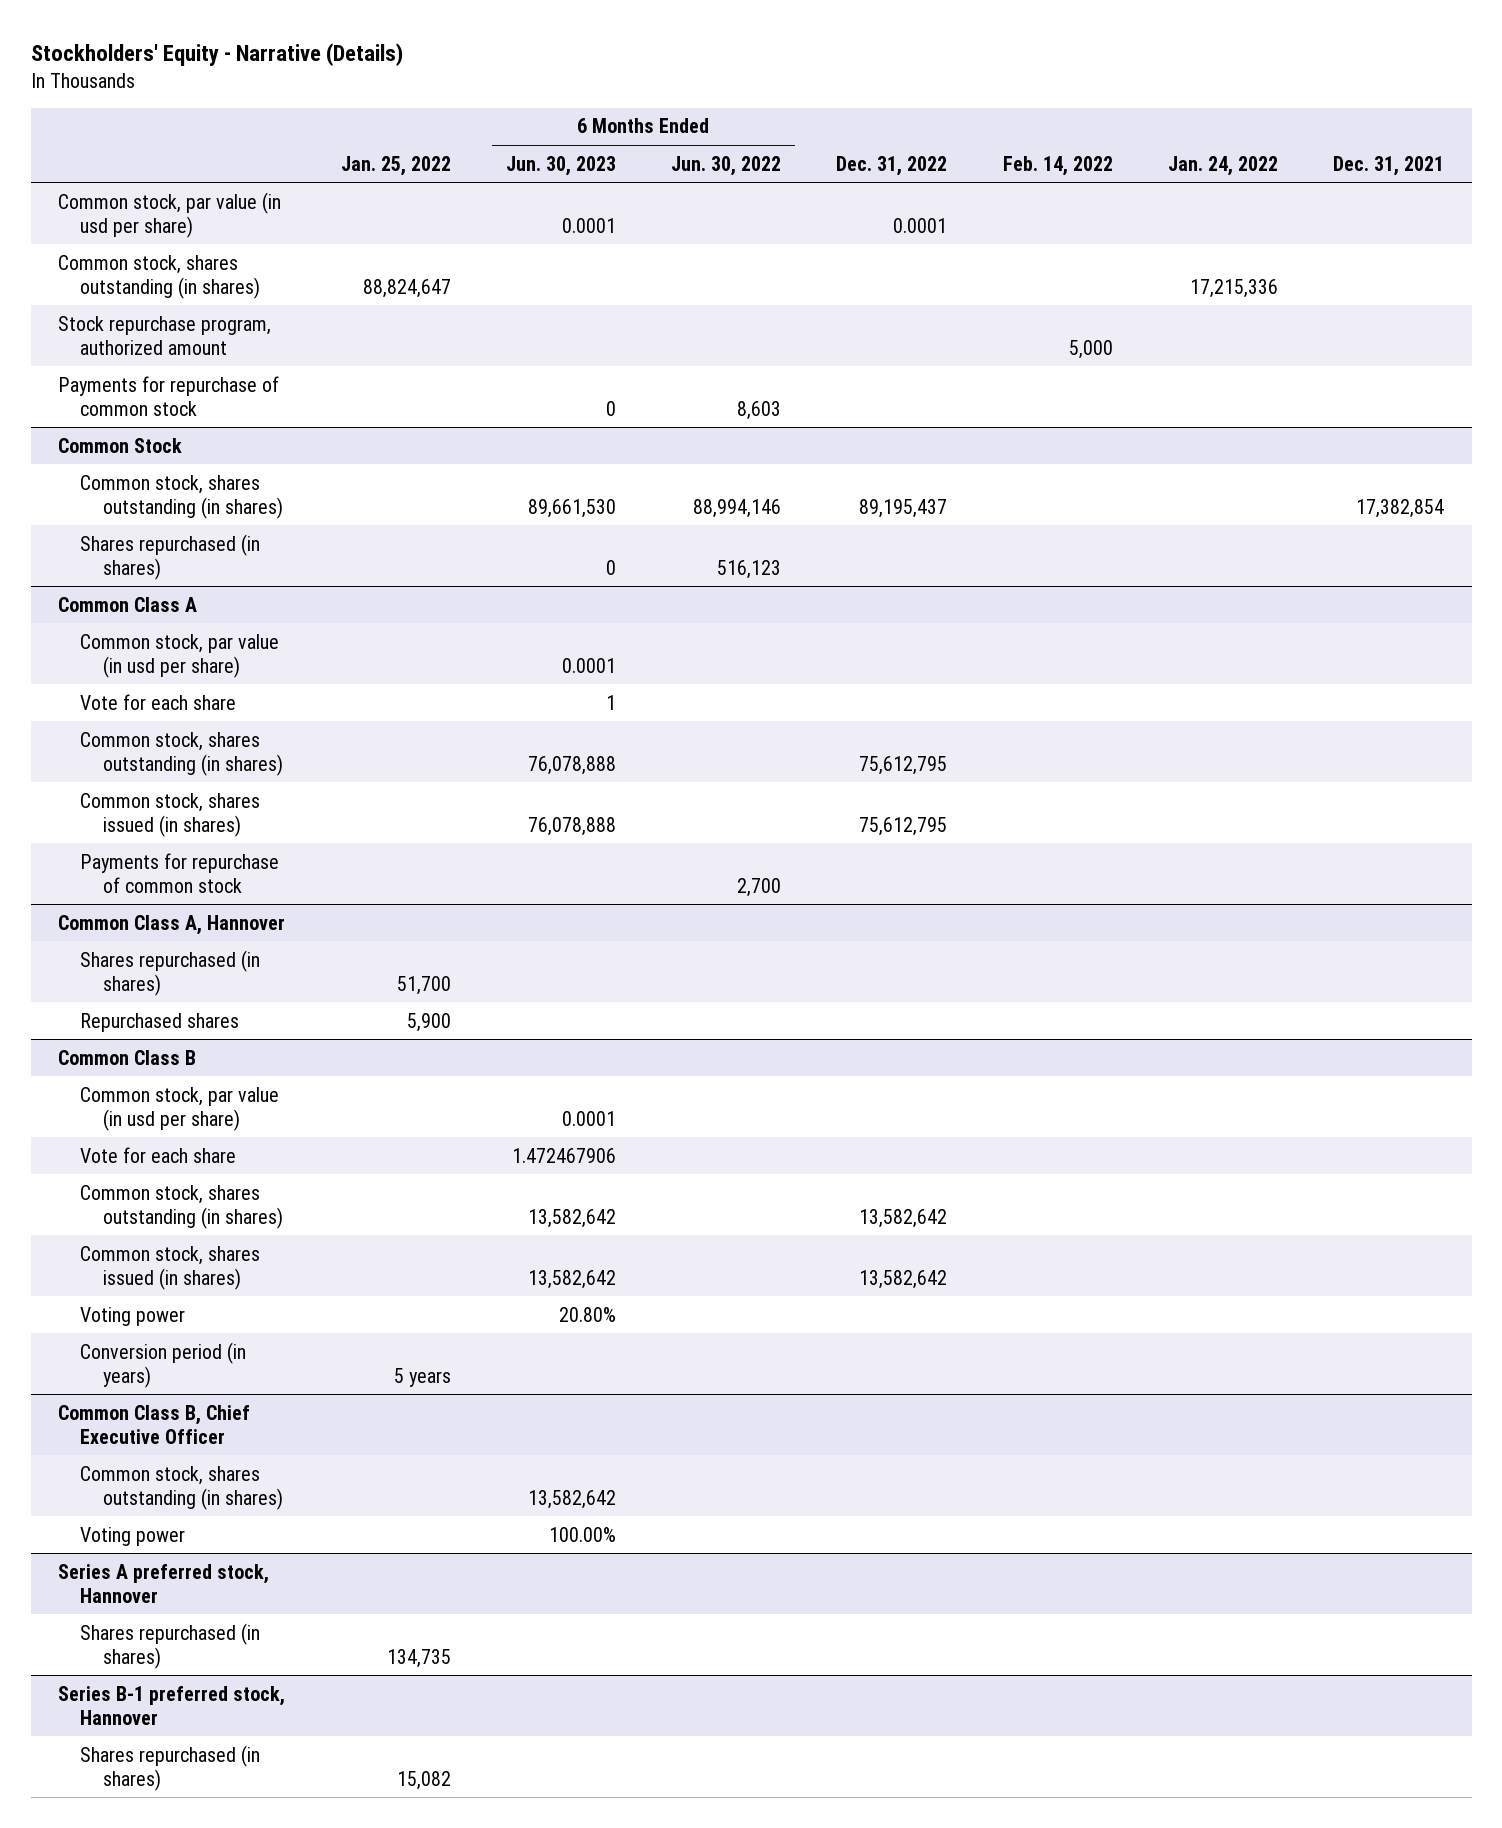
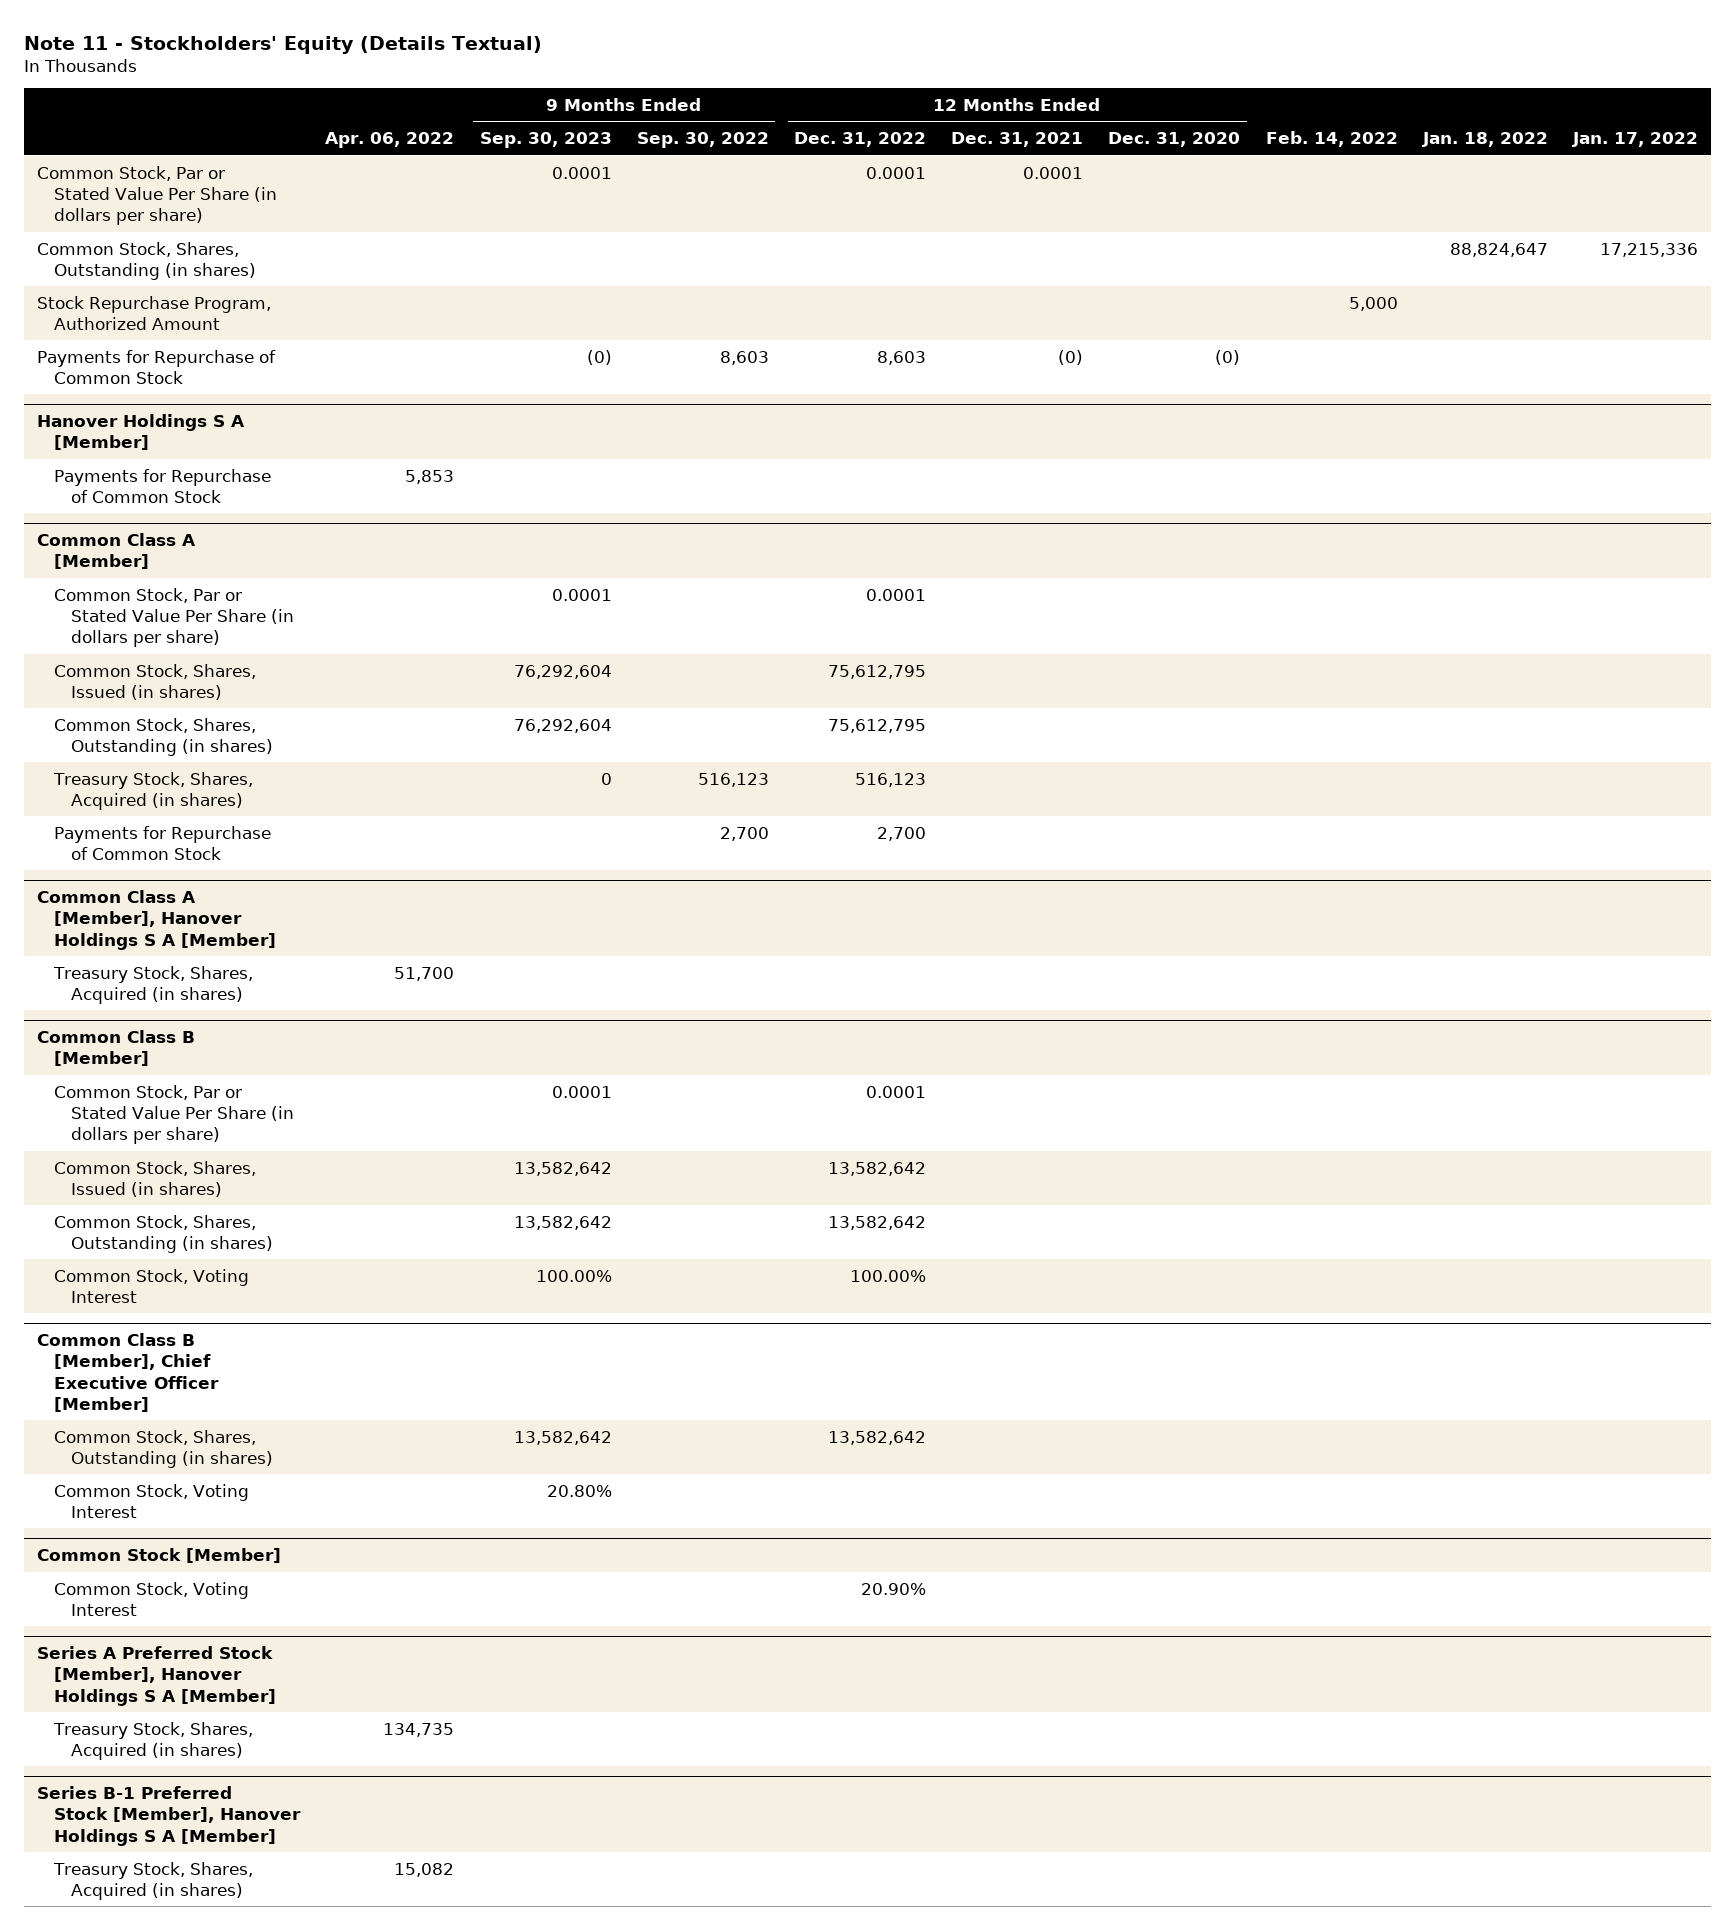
- Stockholders' Equity - Narrative (Details)
+ Note 11 - Stockholders' Equity (Details Textual)
- | Jan. 25, 2022 | 6 Months Ended Jun. 30, 2023 | 6 Months Ended Jun. 30, 2022 | Dec. 31, 2022 | Feb. 14, 2022 | Jan. 24, 2022 | Dec. 31, 2021
+ | Apr. 06, 2022 | 9 Months Ended Sep. 30, 2023 | 9 Months Ended Sep. 30, 2022 | 12 Months Ended Dec. 31, 2022 | 12 Months Ended Dec. 31, 2021 | 12 Months Ended Dec. 31, 2020 | Feb. 14, 2022 | Jan. 18, 2022 | Jan. 17, 2022
- Common stock, par value (in usd per share) | | 0.0001 | | 0.0001 | | |
- Common stock, shares outstanding (in shares) | 88,824,647 | | | | | 17,215,336 |
- Stock repurchase program, authorized amount | | | | | 5,000 | |
- Payments for repurchase of common stock | | 0 | 8,603 | | | |
- Common Stock
- Common stock, shares outstanding (in shares) | | 89,661,530 | 88,994,146 | 89,195,437 | | | 17,382,854
- Shares repurchased (in shares) | | 0 | 516,123 | | | |
- Common Class A
- Common stock, par value (in usd per share) | | 0.0001 | | | | |
- Vote for each share | | 1 | | | | |
- Common stock, shares outstanding (in shares) | | 76,078,888 | | 75,612,795 | | |
- Common stock, shares issued (in shares) | | 76,078,888 | | 75,612,795 | | |
- Payments for repurchase of common stock | | | 2,700 | | | |
- Common Class A, Hannover
- Shares repurchased (in shares) | 51,700 | | | | | |
- Repurchased shares | 5,900 | | | | | |
- Common Class B
- Common stock, par value (in usd per share) | | 0.0001 | | | | |
- Vote for each share | | 1.472467906 | | | | |
- Common stock, shares outstanding (in shares) | | 13,582,642 | | 13,582,642 | | |
- Common stock, shares issued (in shares) | | 13,582,642 | | 13,582,642 | | |
- Voting power | | 20.80% | | | | |
- Conversion period (in years) | 5 years | | | | | |
- Common Class B, Chief Executive Officer
- Common stock, shares outstanding (in shares) | | 13,582,642 | | | | |
- Voting power | | 100.00% | | | | |
- Series A preferred stock, Hannover
- Shares repurchased (in shares) | 134,735 | | | | | |
- Series B-1 preferred stock, Hannover
- Shares repurchased (in shares) | 15,082 | | | | | |
+ Common Stock, Par or Stated Value Per Share (in dollars per share) | | 0.0001 | | 0.0001 | 0.0001 | | | |
+ Common Stock, Shares, Outstanding (in shares) | | | | | | | | 88,824,647 | 17,215,336
+ Stock Repurchase Program, Authorized Amount | | | | | | | 5,000 | |
+ Payments for Repurchase of Common Stock | | (0) | 8,603 | 8,603 | (0) | (0) | | |
+ Hanover Holdings S A [Member]
+ Payments for Repurchase of Common Stock | 5,853 | | | | | | | |
+ Common Class A [Member]
+ Common Stock, Par or Stated Value Per Share (in dollars per share) | | 0.0001 | | 0.0001 | | | | |
+ Common Stock, Shares, Issued (in shares) | | 76,292,604 | | 75,612,795 | | | | |
+ Common Stock, Shares, Outstanding (in shares) | | 76,292,604 | | 75,612,795 | | | | |
+ Treasury Stock, Shares, Acquired (in shares) | | 0 | 516,123 | 516,123 | | | | |
+ Payments for Repurchase of Common Stock | | | 2,700 | 2,700 | | | | |
+ Common Class A [Member], Hanover Holdings S A [Member]
+ Treasury Stock, Shares, Acquired (in shares) | 51,700 | | | | | | | |
+ Common Class B [Member]
+ Common Stock, Par or Stated Value Per Share (in dollars per share) | | 0.0001 | | 0.0001 | | | | |
+ Common Stock, Shares, Issued (in shares) | | 13,582,642 | | 13,582,642 | | | | |
+ Common Stock, Shares, Outstanding (in shares) | | 13,582,642 | | 13,582,642 | | | | |
+ Common Stock, Voting Interest | | 100.00% | | 100.00% | | | | |
+ Common Class B [Member], Chief Executive Officer [Member]
+ Common Stock, Shares, Outstanding (in shares) | | 13,582,642 | | 13,582,642 | | | | |
+ Common Stock, Voting Interest | | 20.80% | | | | | | |
+ Common Stock [Member]
+ Common Stock, Voting Interest | | | | 20.90% | | | | |
+ Series A Preferred Stock [Member], Hanover Holdings S A [Member]
+ Treasury Stock, Shares, Acquired (in shares) | 134,735 | | | | | | | |
+ Series B-1 Preferred Stock [Member], Hanover Holdings S A [Member]
+ Treasury Stock, Shares, Acquired (in shares) | 15,082 | | | | | | | |

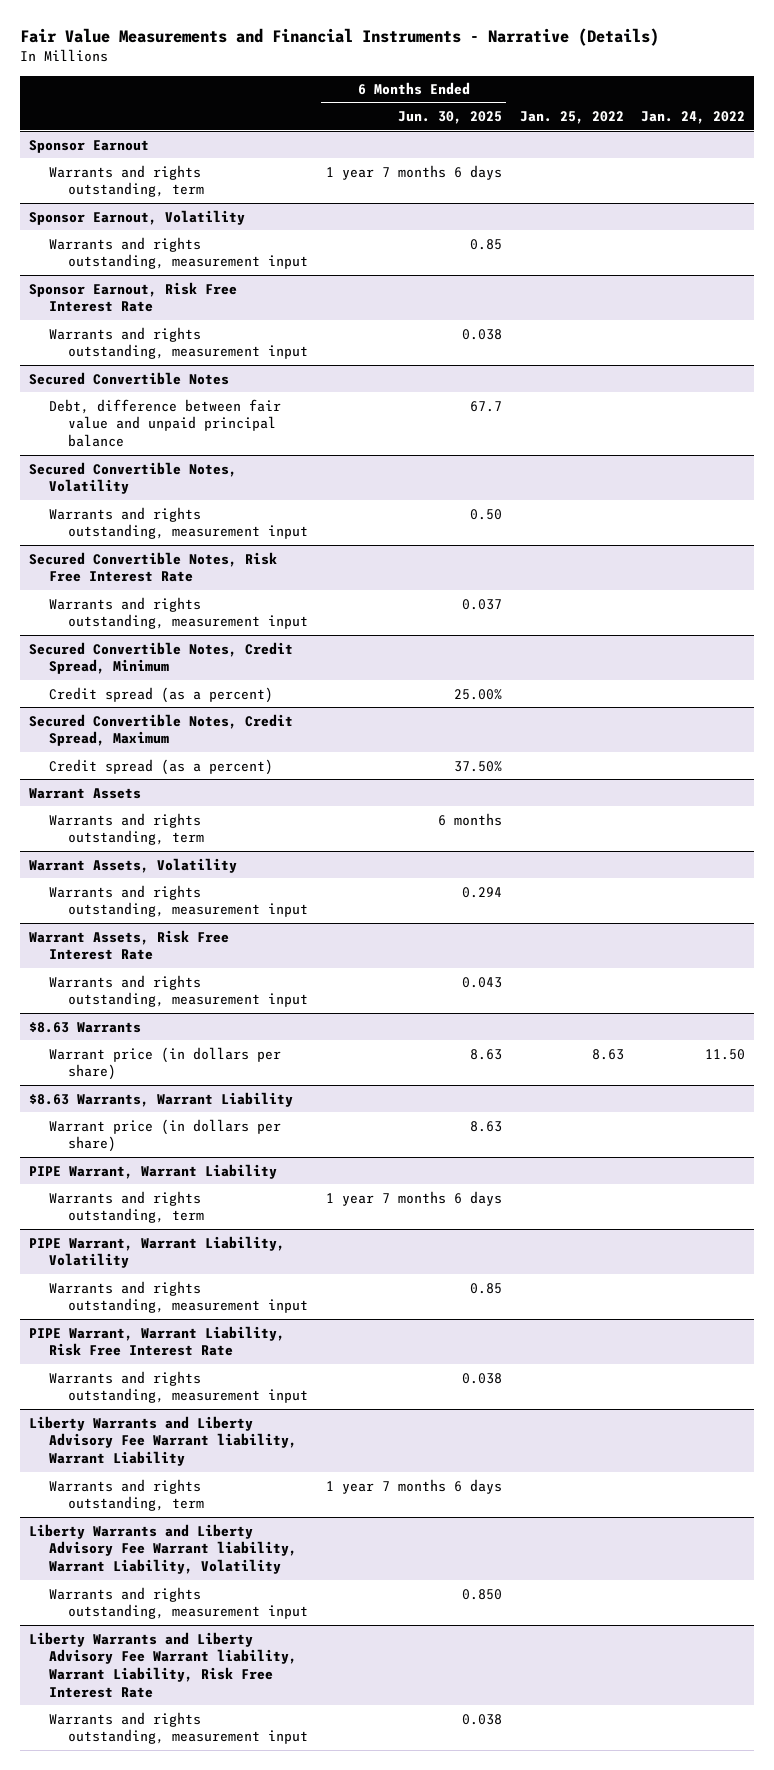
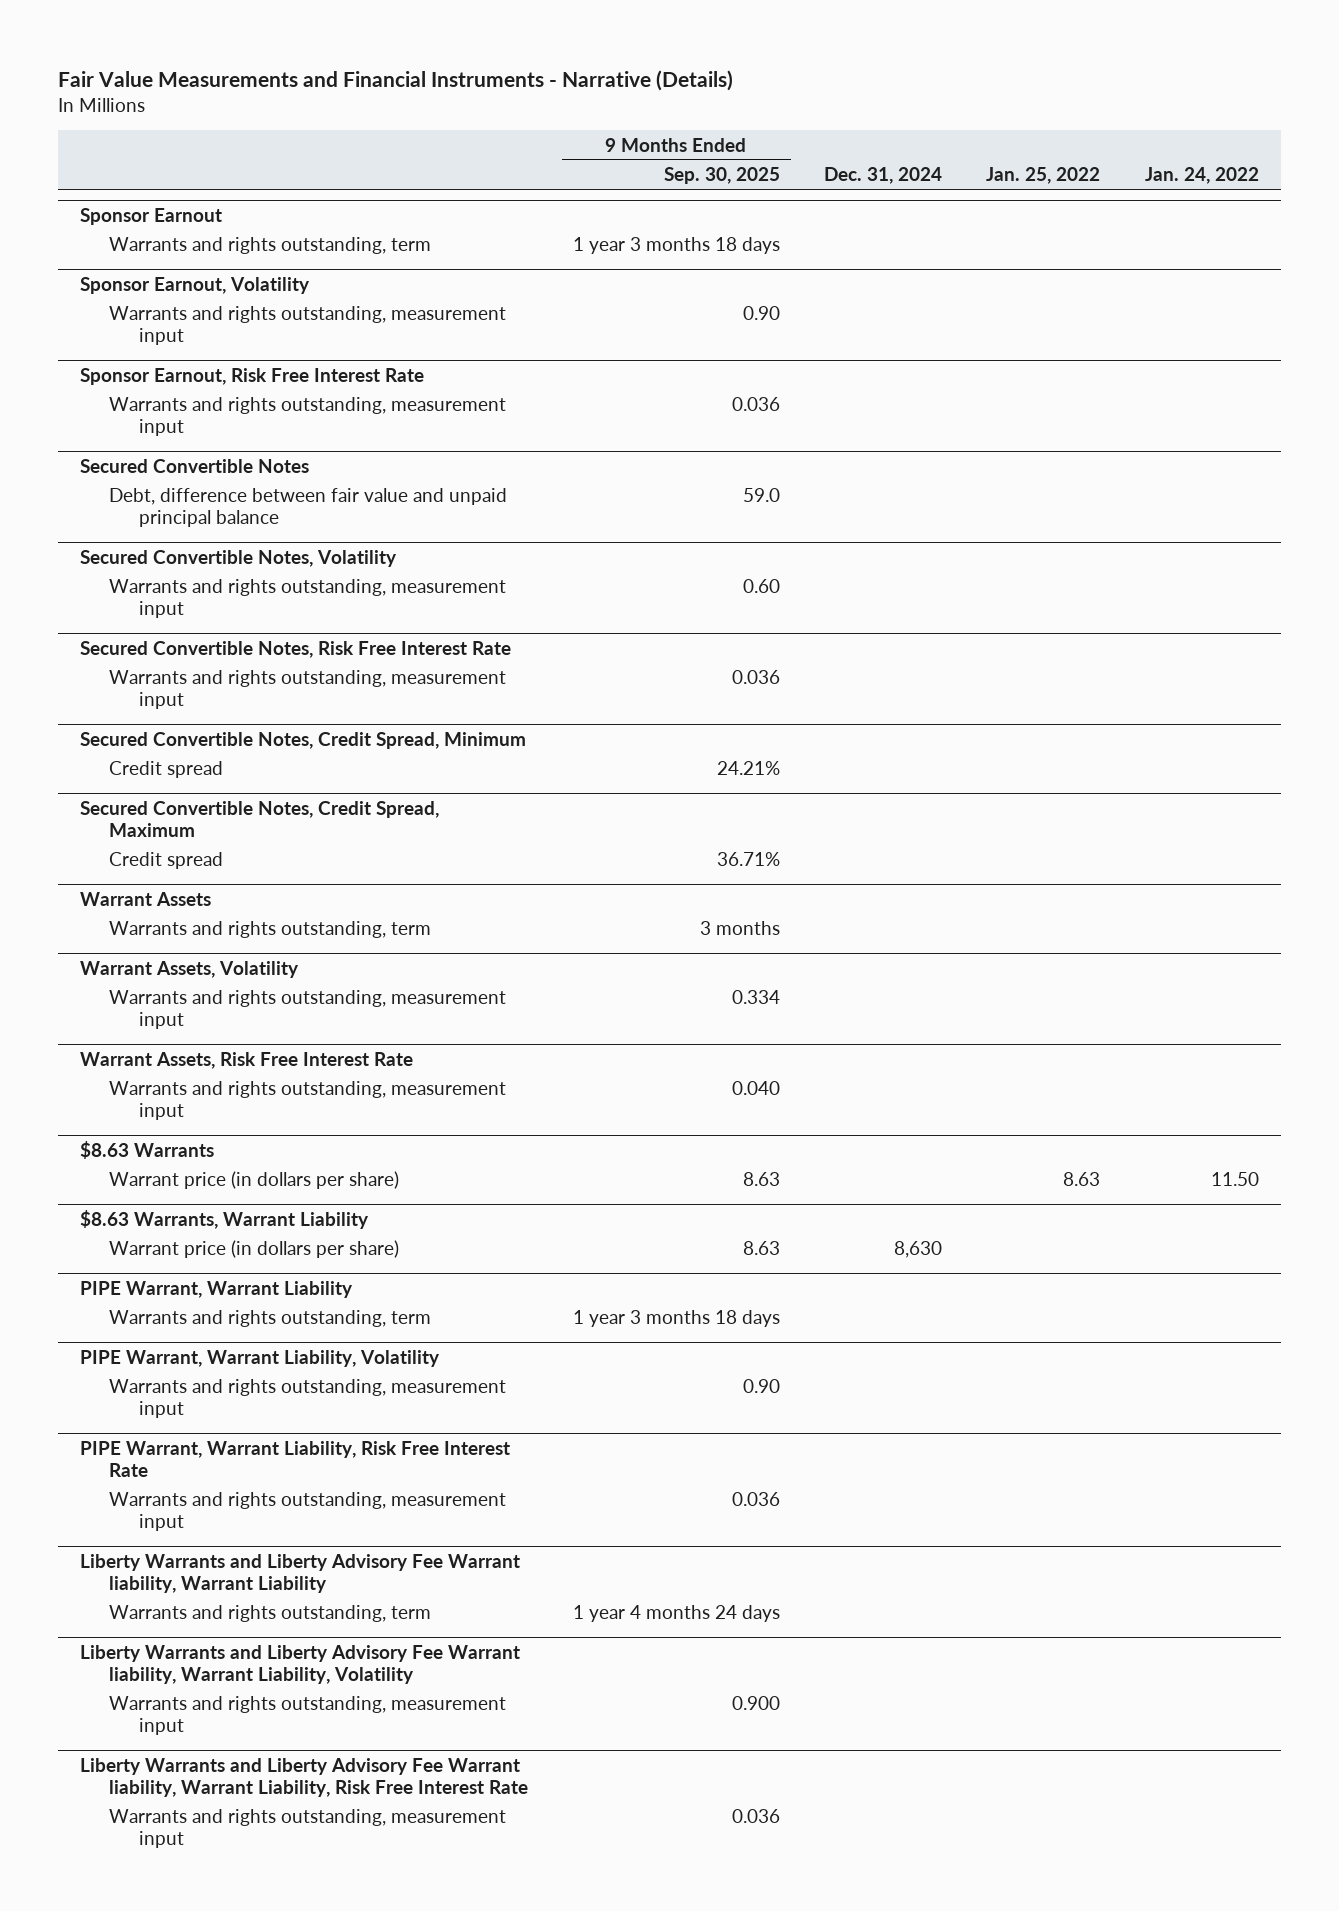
- | 6 Months Ended Jun. 30, 2025 | Jan. 25, 2022 | Jan. 24, 2022
+ | 9 Months Ended Sep. 30, 2025 | Dec. 31, 2024 | Jan. 25, 2022 | Jan. 24, 2022
@ Secured Convertible Notes, Credit Spread, Minimum
- Credit spread (as a percent) | 25.00% | |
+ Credit spread | 24.21% | | |
@ Secured Convertible Notes, Credit Spread, Maximum
- Credit spread (as a percent) | 37.50% | |
+ Credit spread | 36.71% | | |

